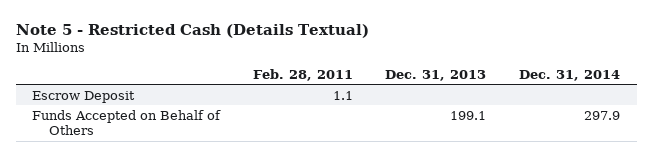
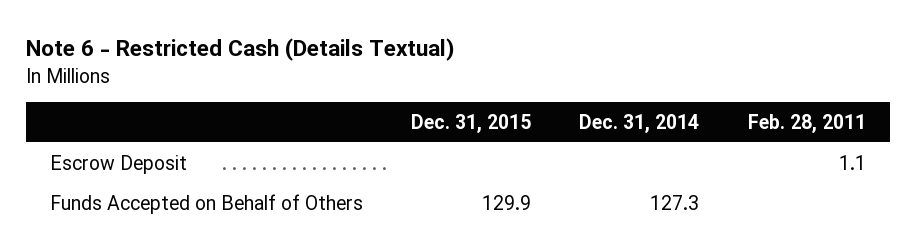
- Note 5 - Restricted Cash (Details Textual)
+ Note 6 - Restricted Cash (Details Textual)
- | Feb. 28, 2011 | Dec. 31, 2013 | Dec. 31, 2014
+ | Dec. 31, 2015 | Dec. 31, 2014 | Feb. 28, 2011
- Funds Accepted on Behalf of Others | | 199.1 | 297.9
+ Funds Accepted on Behalf of Others | 129.9 | 127.3 |

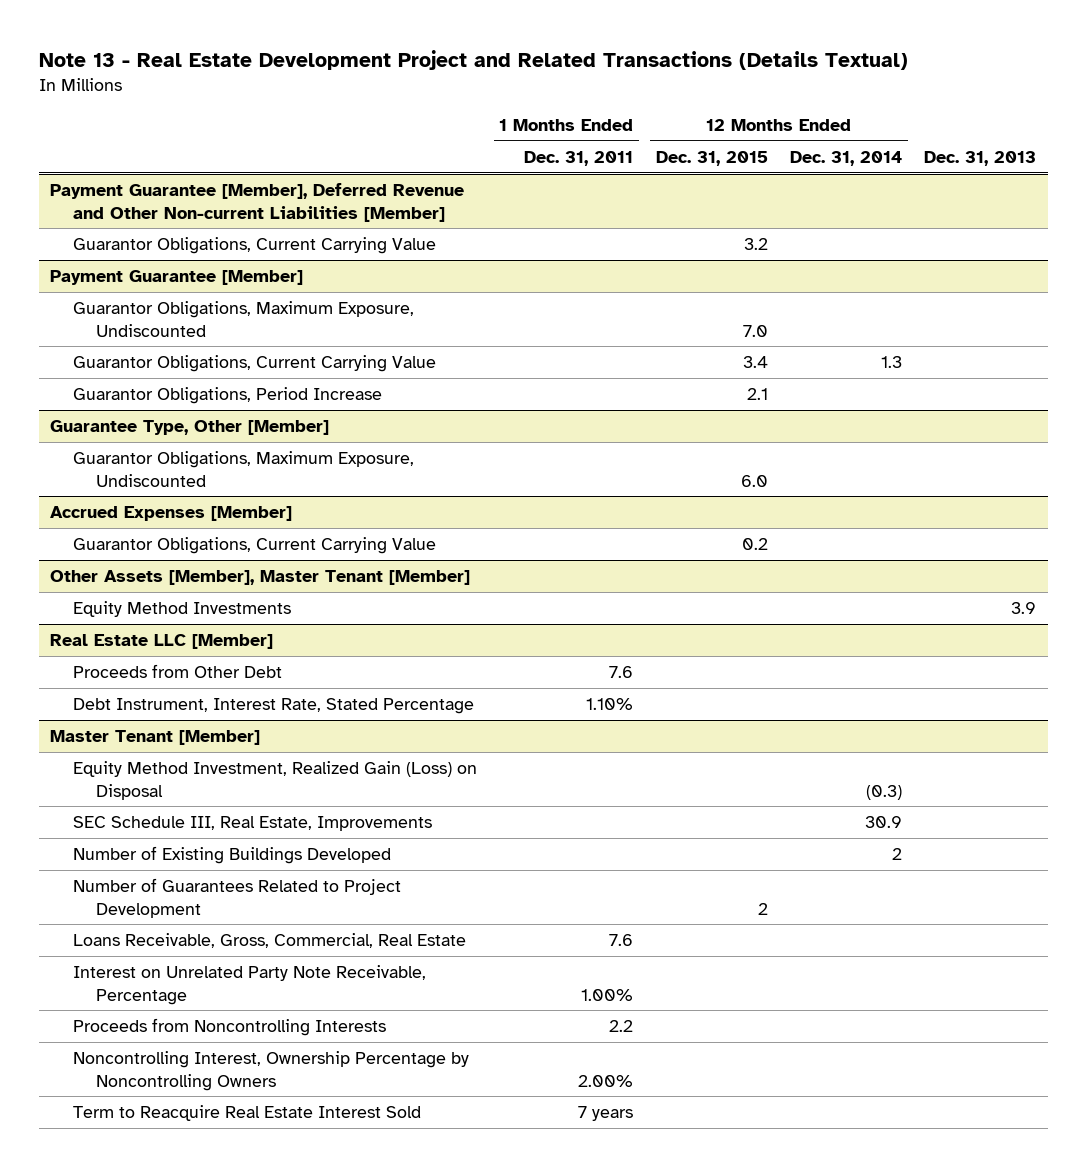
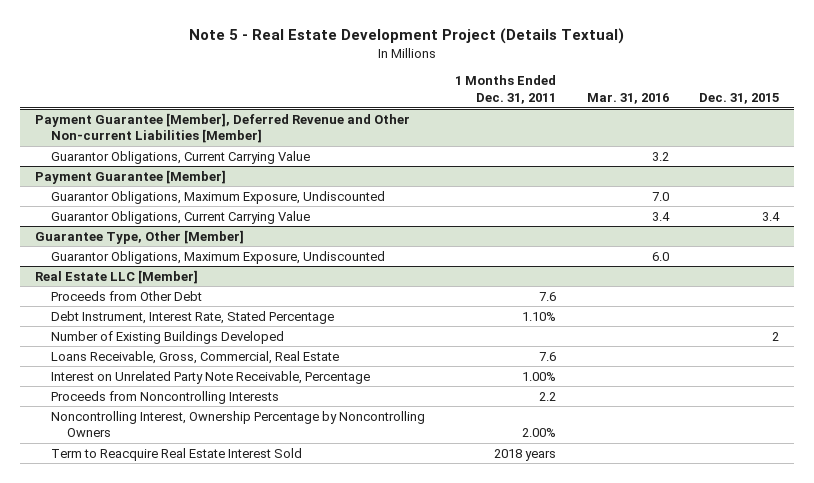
- Note 13 - Real Estate Development Project and Related Transactions (Details Textual)
+ Note 5 - Real Estate Development Project (Details Textual)
- | 1 Months Ended Dec. 31, 2011 | 12 Months Ended Dec. 31, 2015 | 12 Months Ended Dec. 31, 2014 | Dec. 31, 2013
+ | 1 Months Ended Dec. 31, 2011 | Mar. 31, 2016 | Dec. 31, 2015
@ Payment Guarantee [Member]
- Guarantor Obligations, Period Increase | | 2.1 | |
- Accrued Expenses [Member]
- Guarantor Obligations, Current Carrying Value | | 0.2 | |
- Other Assets [Member], Master Tenant [Member]
- Equity Method Investments | | | | 3.9
- Master Tenant [Member]
- Equity Method Investment, Realized Gain (Loss) on Disposal | | | (0.3) |
- SEC Schedule III, Real Estate, Improvements | | | 30.9 |
- Number of Existing Buildings Developed | | | 2 |
- Number of Guarantees Related to Project Development | | 2 | |
- Loans Receivable, Gross, Commercial, Real Estate | 7.6 | | |
- Interest on Unrelated Party Note Receivable, Percentage | 1.00% | | |
- Proceeds from Noncontrolling Interests | 2.2 | | |
- Noncontrolling Interest, Ownership Percentage by Noncontrolling Owners | 2.00% | | |
- Term to Reacquire Real Estate Interest Sold | 7 years | | |
@ Real Estate LLC [Member]
+ Number of Existing Buildings Developed | | | 2
+ Loans Receivable, Gross, Commercial, Real Estate | 7.6 | |
+ Interest on Unrelated Party Note Receivable, Percentage | 1.00% | |
+ Proceeds from Noncontrolling Interests | 2.2 | |
+ Noncontrolling Interest, Ownership Percentage by Noncontrolling Owners | 2.00% | |
+ Term to Reacquire Real Estate Interest Sold | 2018 years | |

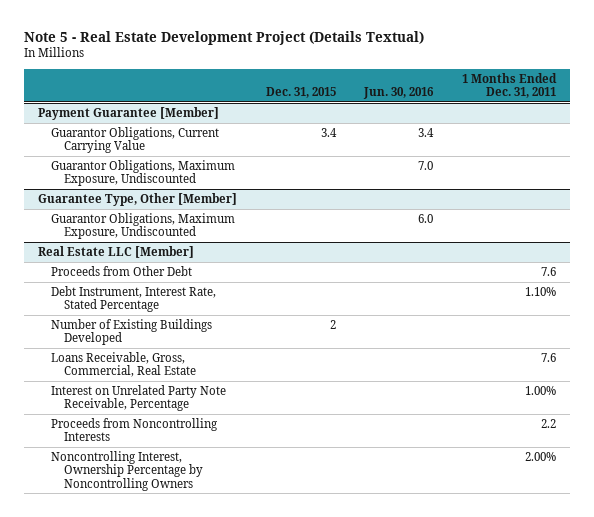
- | 1 Months Ended Dec. 31, 2011 | Mar. 31, 2016 | Dec. 31, 2015
+ | Dec. 31, 2015 | Jun. 30, 2016 | 1 Months Ended Dec. 31, 2011
- Payment Guarantee [Member], Deferred Revenue and Other Non-current Liabilities [Member]
- Guarantor Obligations, Current Carrying Value | | 3.2 |
@ Payment Guarantee [Member]
moved down: Guarantor Obligations, Maximum Exposure, Undiscounted | | 7.0 |
@ Real Estate LLC [Member]
- Term to Reacquire Real Estate Interest Sold | 2018 years | |

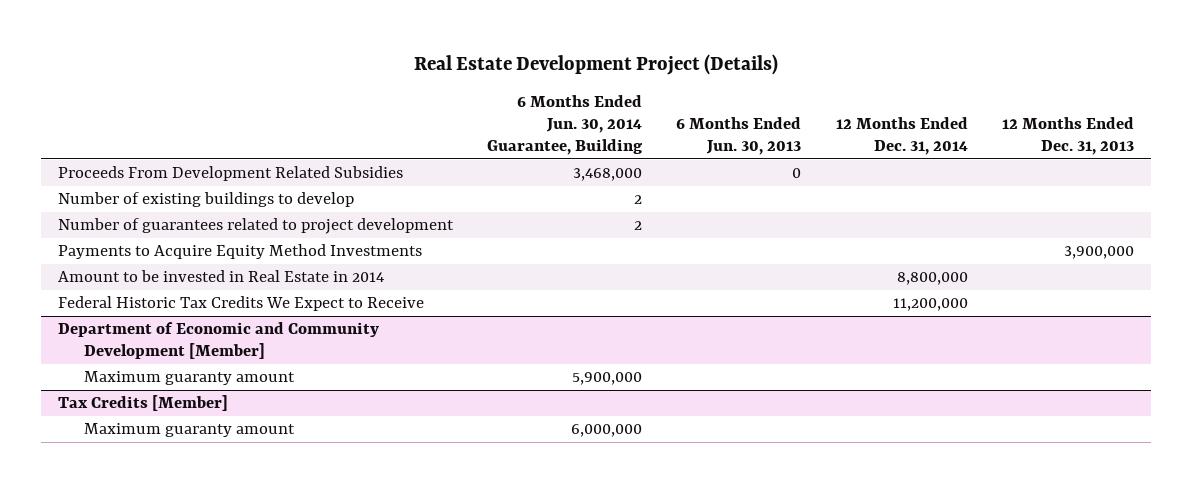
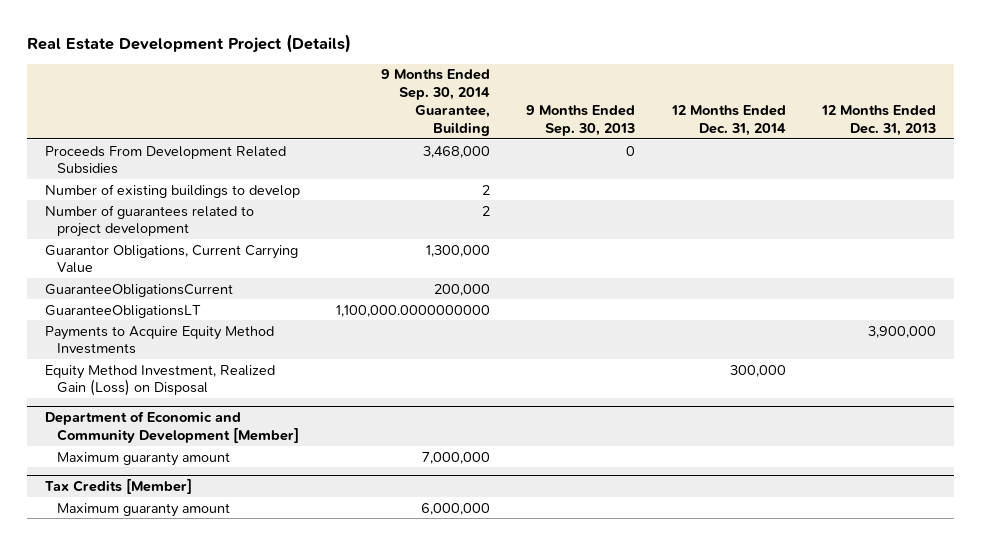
- | 6 Months Ended Jun. 30, 2014 Guarantee, Building | 6 Months Ended Jun. 30, 2013 | 12 Months Ended Dec. 31, 2014 | 12 Months Ended Dec. 31, 2013
+ | 9 Months Ended Sep. 30, 2014 Guarantee, Building | 9 Months Ended Sep. 30, 2013 | 12 Months Ended Dec. 31, 2014 | 12 Months Ended Dec. 31, 2013
+ Guarantor Obligations, Current Carrying Value | 1,300,000 | | |
+ GuaranteeObligationsCurrent | 200,000 | | |
+ GuaranteeObligationsLT | 1,100,000.0000000000 | | |
- Amount to be invested in Real Estate in 2014 | | | 8,800,000 |
- Federal Historic Tax Credits We Expect to Receive | | | 11,200,000 |
+ Equity Method Investment, Realized Gain (Loss) on Disposal | | | 300,000 |

